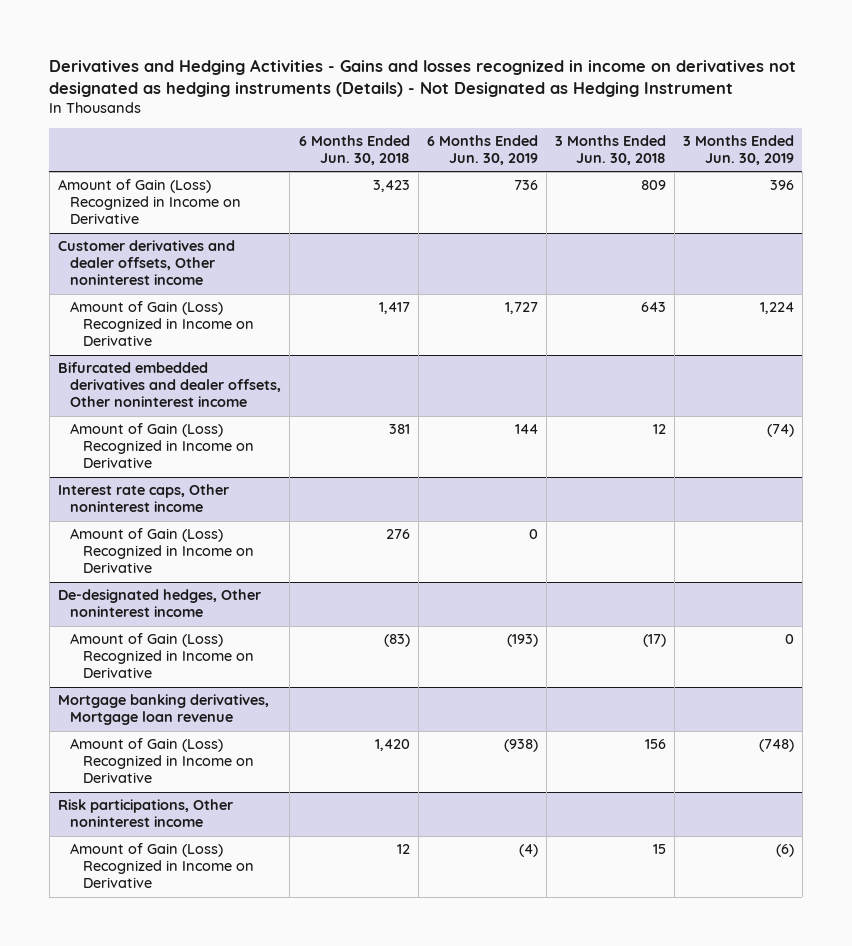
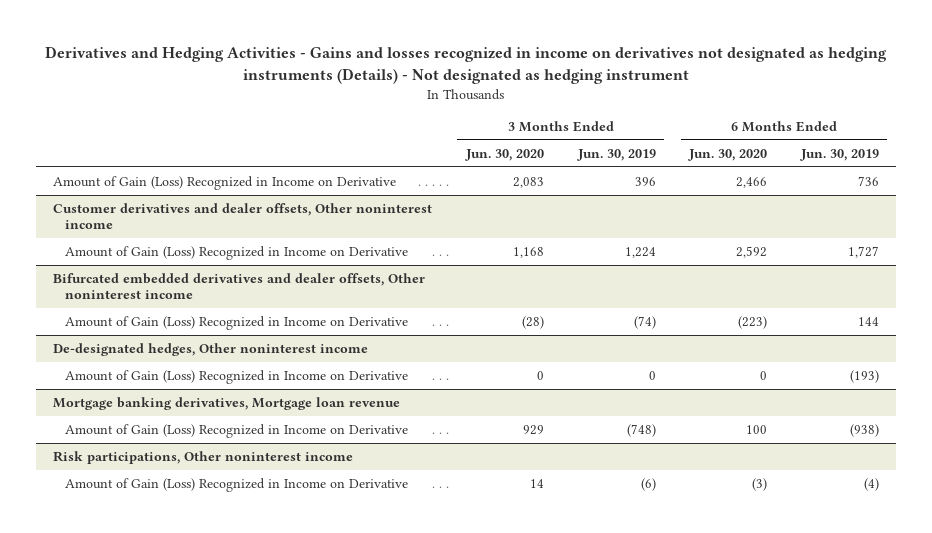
- Derivatives and Hedging Activities - Gains and losses recognized in income on derivatives not designated as hedging instruments (Details) - Not Designated as Hedging Instrument
+ Derivatives and Hedging Activities - Gains and losses recognized in income on derivatives not designated as hedging instruments (Details) - Not designated as hedging instrument
- | 6 Months Ended Jun. 30, 2018 | 6 Months Ended Jun. 30, 2019 | 3 Months Ended Jun. 30, 2018 | 3 Months Ended Jun. 30, 2019
+ | 3 Months Ended Jun. 30, 2020 | 3 Months Ended Jun. 30, 2019 | 6 Months Ended Jun. 30, 2020 | 6 Months Ended Jun. 30, 2019
- Interest rate caps, Other noninterest income
- Amount of Gain (Loss) Recognized in Income on Derivative | 276 | 0 | |

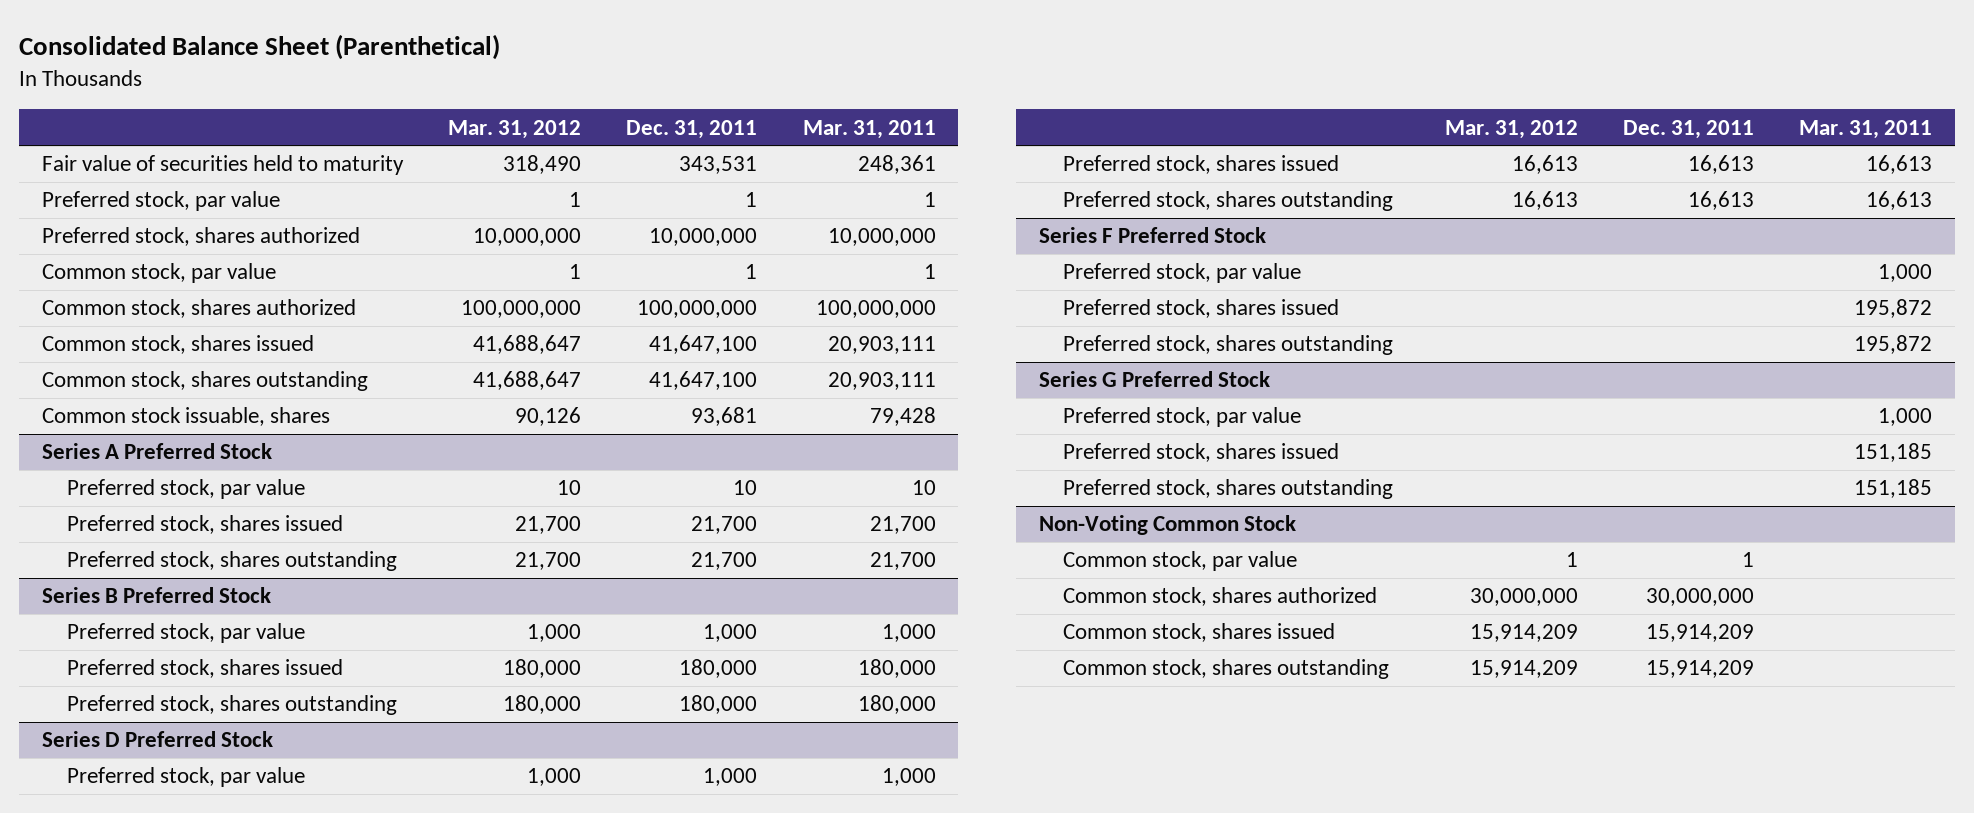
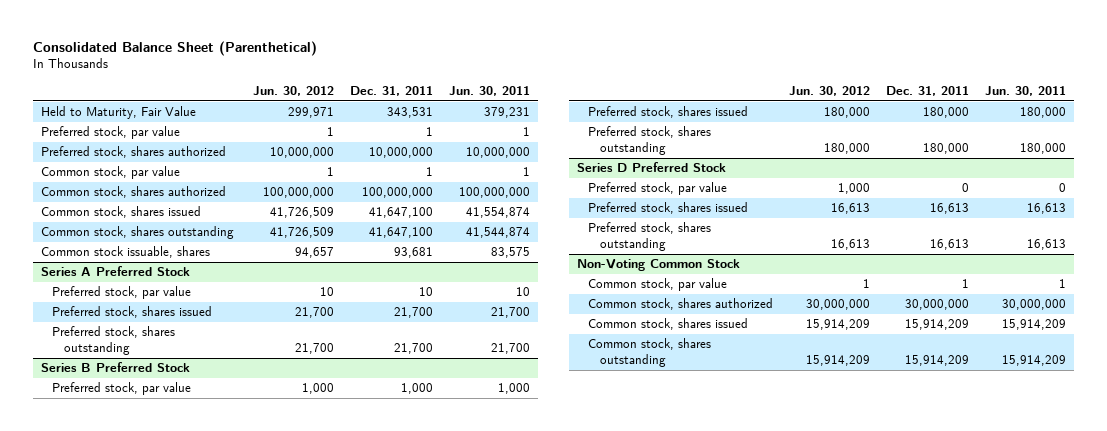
- | Mar. 31, 2012 | Dec. 31, 2011 | Mar. 31, 2011
+ | Jun. 30, 2012 | Dec. 31, 2011 | Jun. 30, 2011
- Fair value of securities held to maturity | 318,490 | 343,531 | 248,361
+ Held to Maturity, Fair Value | 299,971 | 343,531 | 379,231
@ Series D Preferred Stock
- Preferred stock, par value | 1,000 | 1,000 | 1,000
+ Preferred stock, par value | 1,000 | 0 | 0
- Series F Preferred Stock
- Preferred stock, par value | | | 1,000
- Preferred stock, shares issued | | | 195,872
- Preferred stock, shares outstanding | | | 195,872
- Series G Preferred Stock
- Preferred stock, par value | | | 1,000
- Preferred stock, shares issued | | | 151,185
- Preferred stock, shares outstanding | | | 151,185

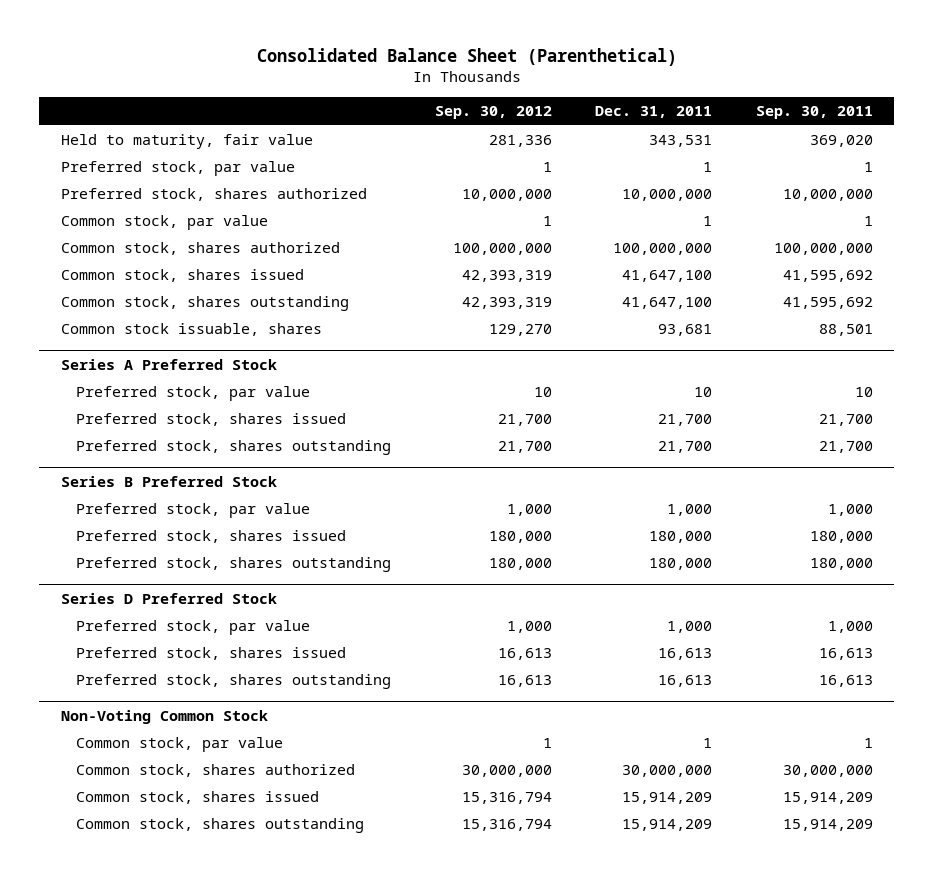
- | Jun. 30, 2012 | Dec. 31, 2011 | Jun. 30, 2011
+ | Sep. 30, 2012 | Dec. 31, 2011 | Sep. 30, 2011
- Held to Maturity, Fair Value | 299,971 | 343,531 | 379,231
+ Held to maturity, fair value | 281,336 | 343,531 | 369,020
@ Series D Preferred Stock
- Preferred stock, par value | 1,000 | 0 | 0
+ Preferred stock, par value | 1,000 | 1,000 | 1,000

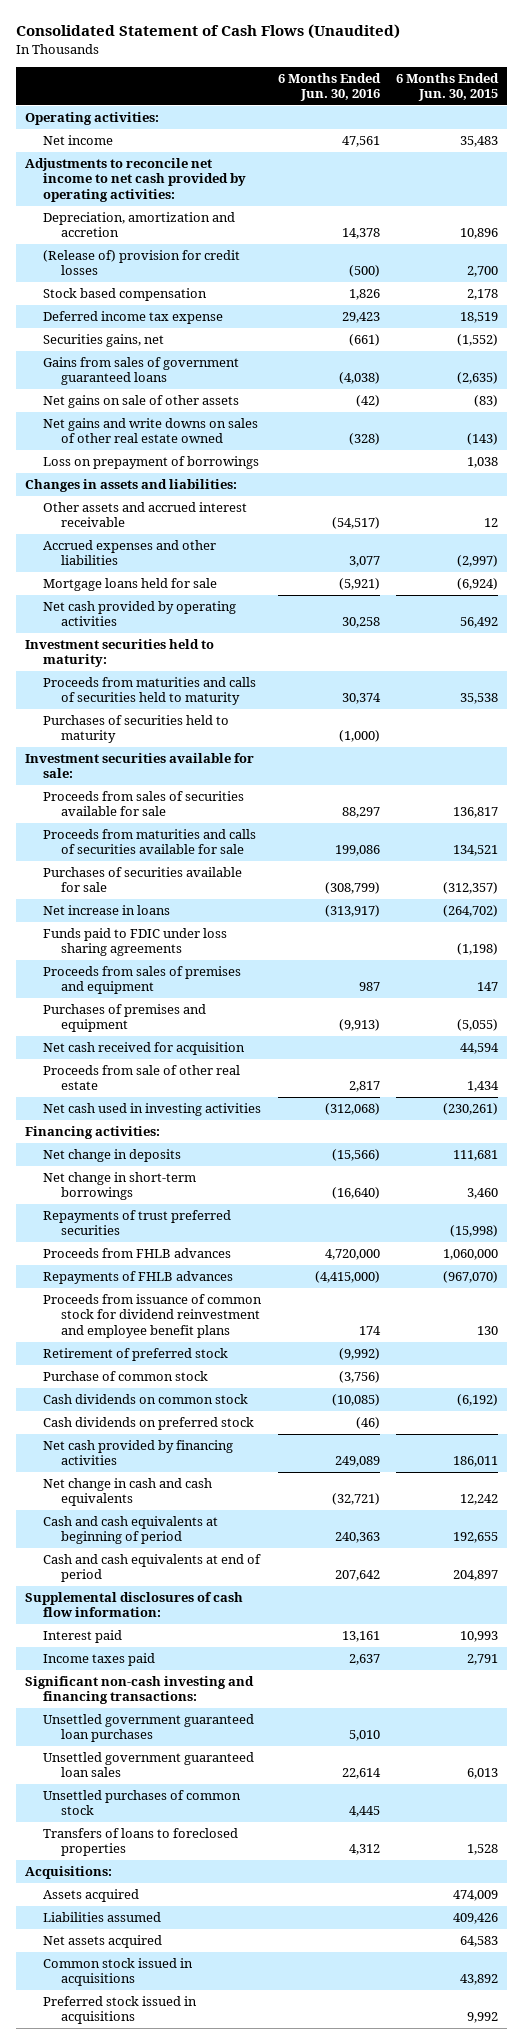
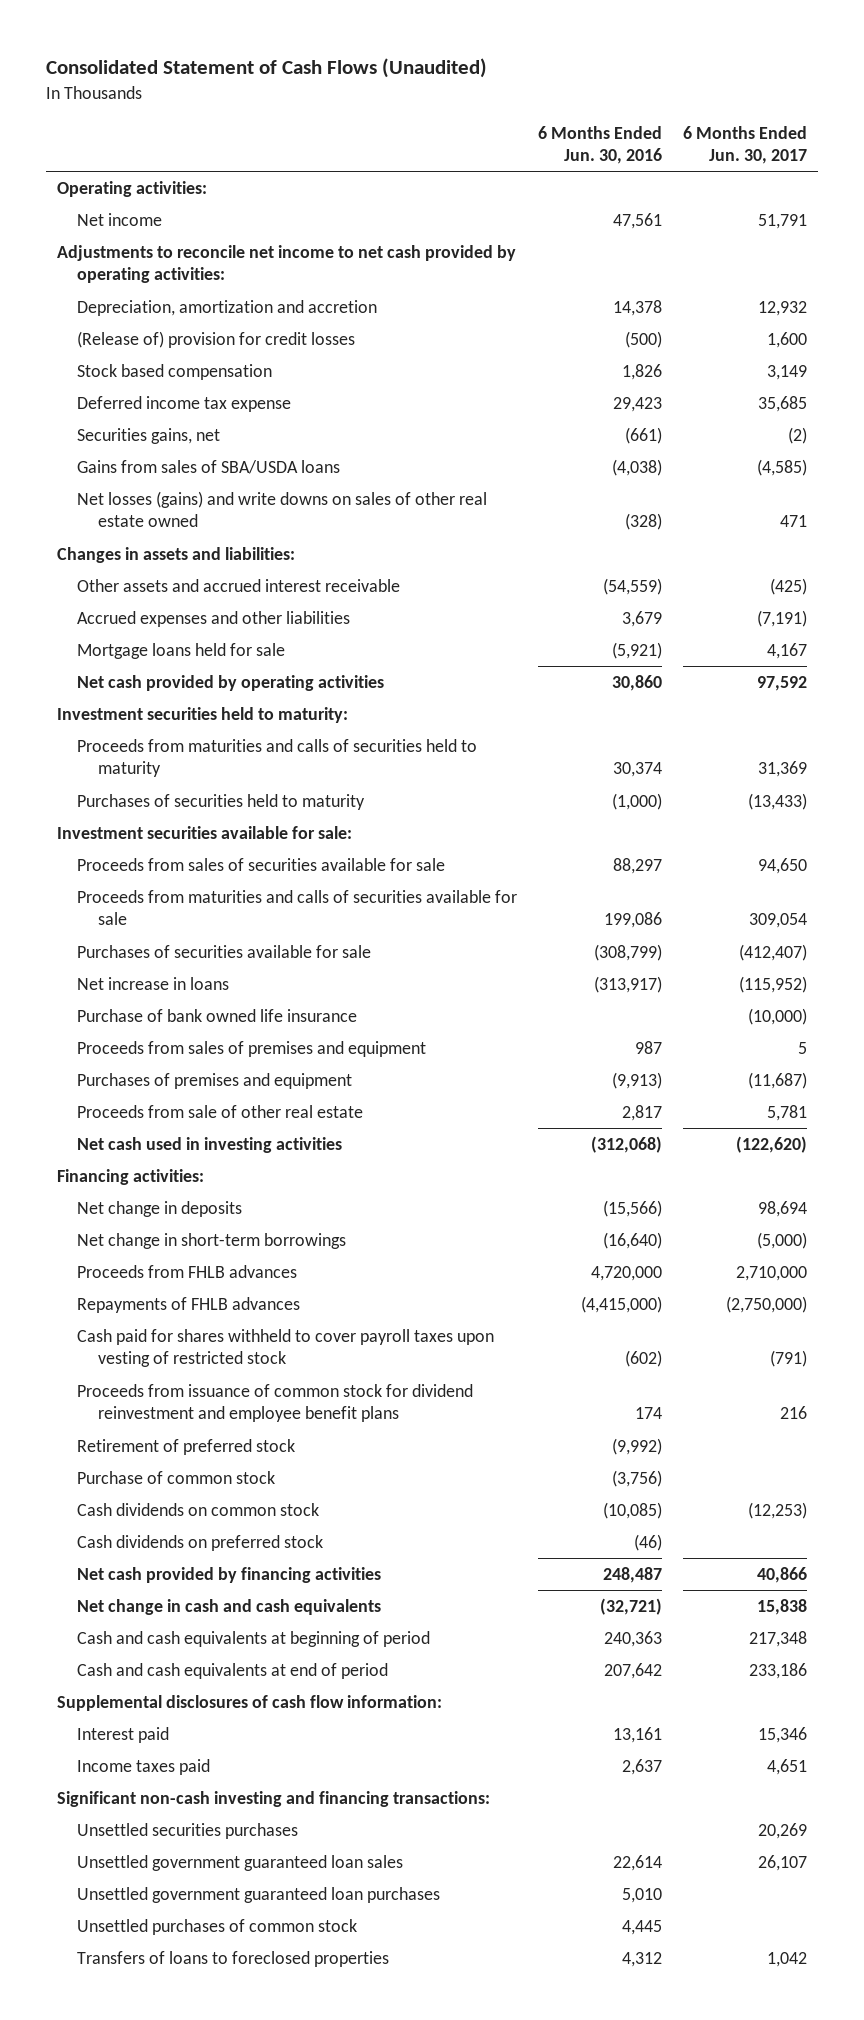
- | 6 Months Ended Jun. 30, 2016 | 6 Months Ended Jun. 30, 2015
+ | 6 Months Ended Jun. 30, 2016 | 6 Months Ended Jun. 30, 2017
- Gains from sales of government guaranteed loans | (4,038) | (2,635)
- Net gains on sale of other assets | (42) | (83)
- Net gains and write downs on sales of other real estate owned | (328) | (143)
- Loss on prepayment of borrowings | | 1,038
+ Gains from sales of SBA/USDA loans | (4,038) | (4,585)
+ Net losses (gains) and write downs on sales of other real estate owned | (328) | 471
- Other assets and accrued interest receivable | (54,517) | 12
- Accrued expenses and other liabilities | 3,077 | (2,997)
+ Other assets and accrued interest receivable | (54,559) | (425)
+ Accrued expenses and other liabilities | 3,679 | (7,191)
- Net cash provided by operating activities | 30,258 | 56,492
+ Net cash provided by operating activities | 30,860 | 97,592
- Funds paid to FDIC under loss sharing agreements | | (1,198)
+ Purchase of bank owned life insurance | | (10,000)
- Net cash received for acquisition | | 44,594
- Repayments of trust preferred securities | | (15,998)
+ Cash paid for shares withheld to cover payroll taxes upon vesting of restricted stock | (602) | (791)
- Net cash provided by financing activities | 249,089 | 186,011
+ Net cash provided by financing activities | 248,487 | 40,866
+ Unsettled securities purchases | | 20,269
moved down: Unsettled government guaranteed loan purchases | 5,010 |
- Acquisitions:
- Assets acquired | | 474,009
- Liabilities assumed | | 409,426
- Net assets acquired | | 64,583
- Common stock issued in acquisitions | | 43,892
- Preferred stock issued in acquisitions | | 9,992

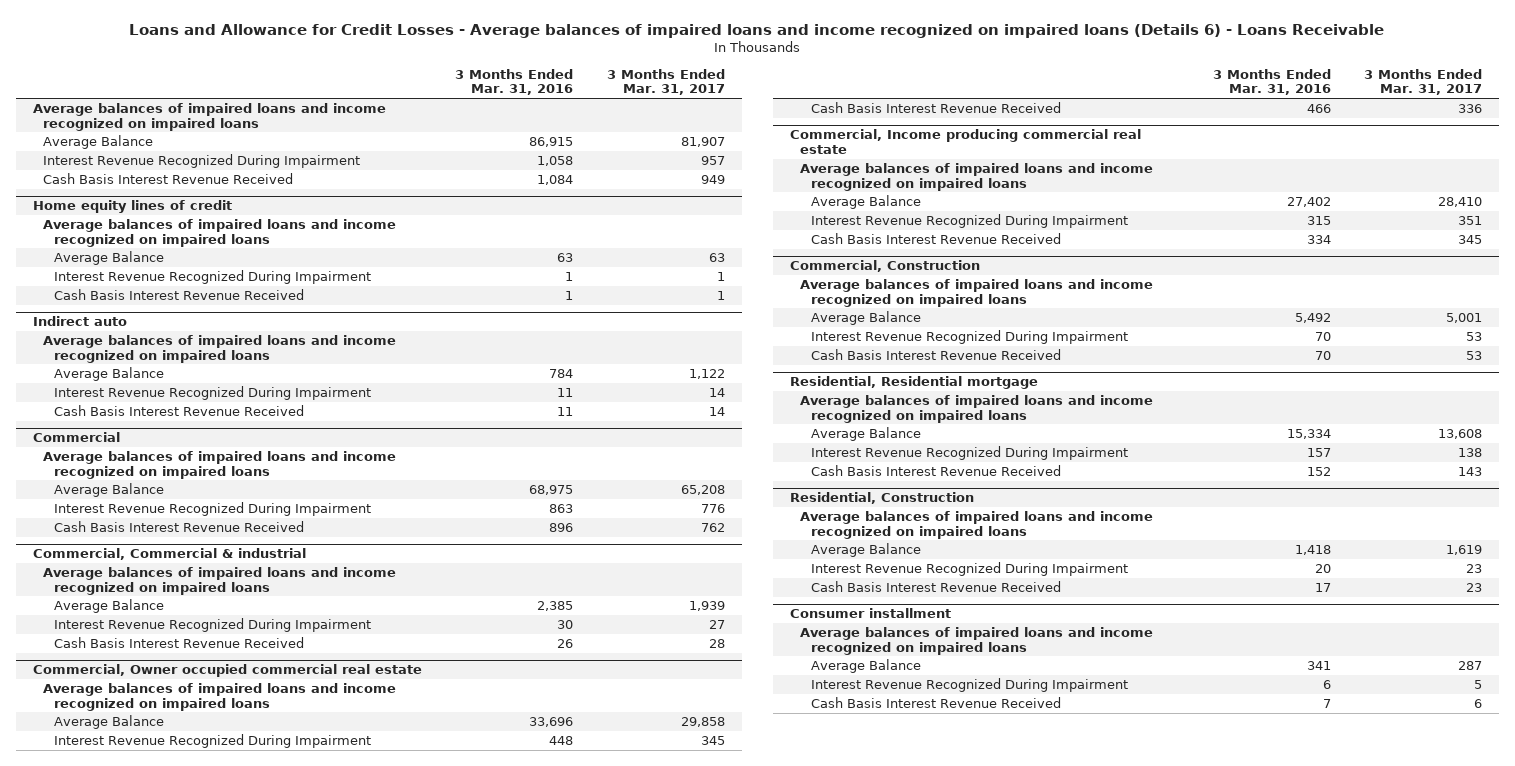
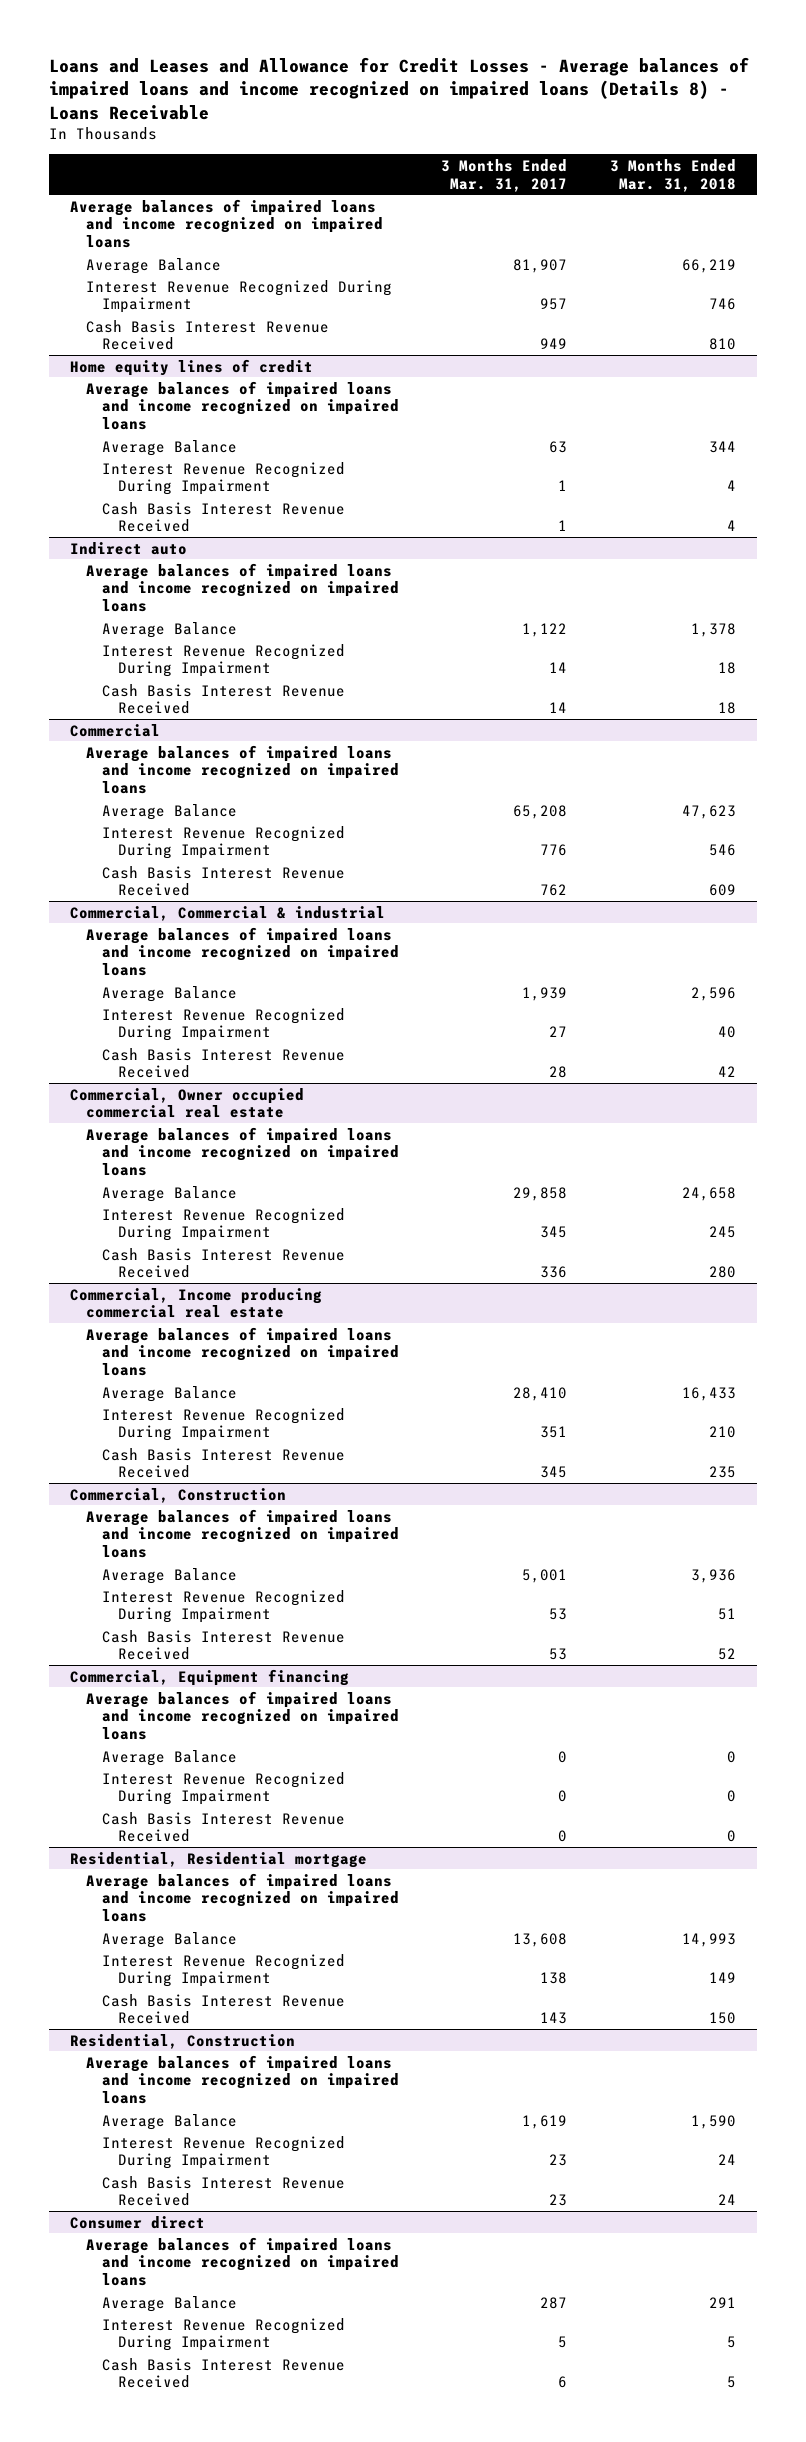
- Loans and Allowance for Credit Losses - Average balances of impaired loans and income recognized on impaired loans (Details 6) - Loans Receivable
+ Loans and Leases and Allowance for Credit Losses - Average balances of impaired loans and income recognized on impaired loans (Details 8) - Loans Receivable
- | 3 Months Ended Mar. 31, 2016 | 3 Months Ended Mar. 31, 2017
+ | 3 Months Ended Mar. 31, 2017 | 3 Months Ended Mar. 31, 2018
+ Commercial, Equipment financing
+ Average balances of impaired loans and income recognized on impaired loans
+ Average Balance | 0 | 0
+ Interest Revenue Recognized During Impairment | 0 | 0
+ Cash Basis Interest Revenue Received | 0 | 0
- Consumer installment
+ Consumer direct

